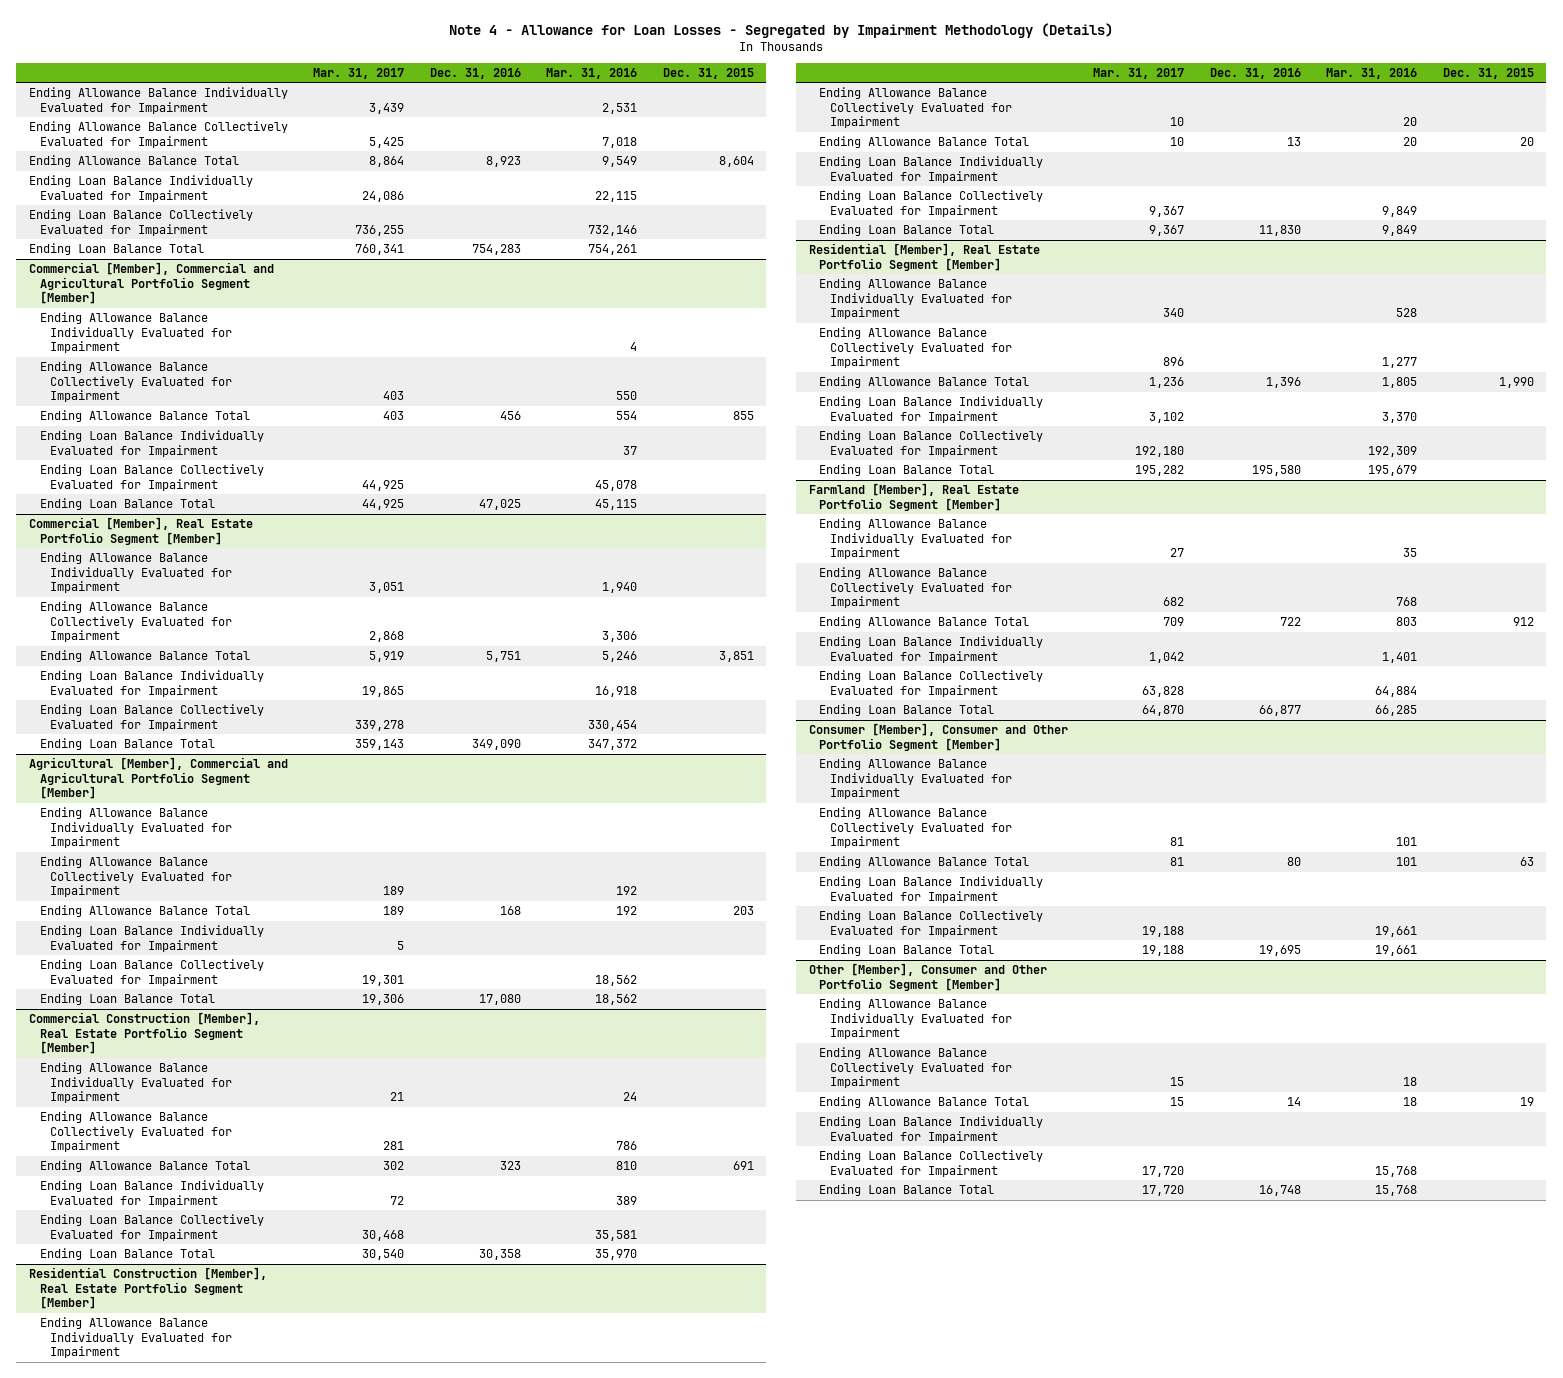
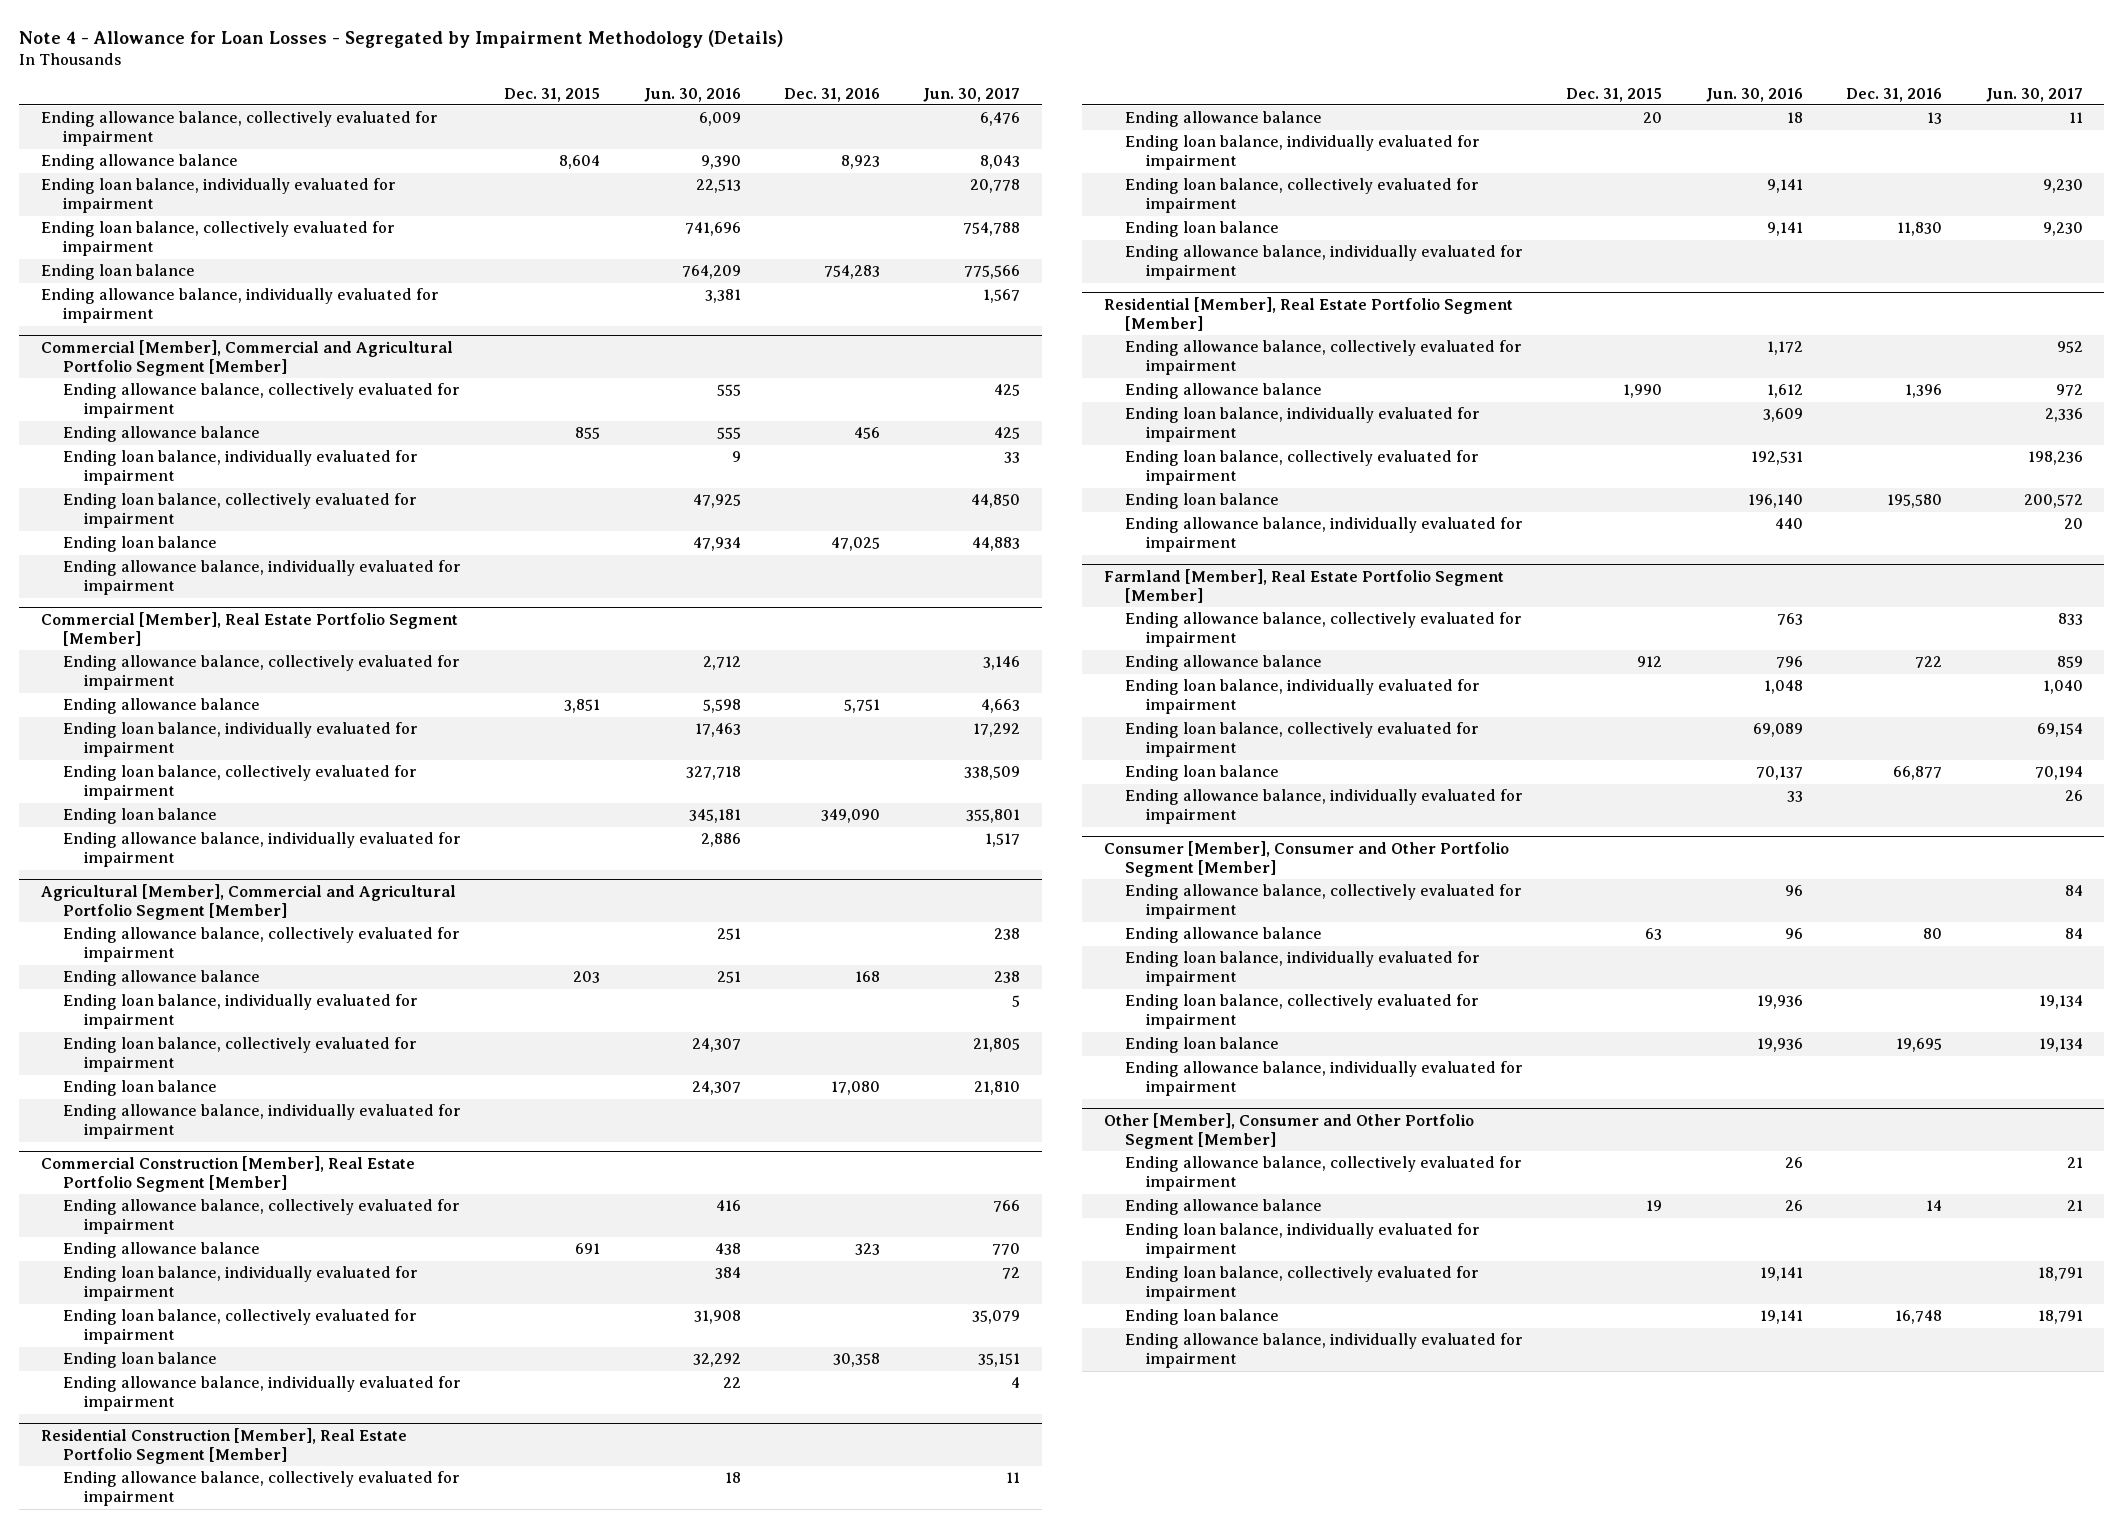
- | Mar. 31, 2017 | Dec. 31, 2016 | Mar. 31, 2016 | Dec. 31, 2015
+ | Dec. 31, 2015 | Jun. 30, 2016 | Dec. 31, 2016 | Jun. 30, 2017
- Ending Allowance Balance Individually Evaluated for Impairment | 3,439 | | 2,531 |
- Ending Allowance Balance Collectively Evaluated for Impairment | 5,425 | | 7,018 |
- Ending Allowance Balance Total | 8,864 | 8,923 | 9,549 | 8,604
- Ending Loan Balance Individually Evaluated for Impairment | 24,086 | | 22,115 |
- Ending Loan Balance Collectively Evaluated for Impairment | 736,255 | | 732,146 |
- Ending Loan Balance Total | 760,341 | 754,283 | 754,261 |
+ Ending allowance balance, collectively evaluated for impairment | | 6,009 | | 6,476
+ Ending allowance balance | 8,604 | 9,390 | 8,923 | 8,043
+ Ending loan balance, individually evaluated for impairment | | 22,513 | | 20,778
+ Ending loan balance, collectively evaluated for impairment | | 741,696 | | 754,788
+ Ending loan balance | | 764,209 | 754,283 | 775,566
+ Ending allowance balance, individually evaluated for impairment | | 3,381 | | 1,567
@ Commercial [Member], Commercial and Agricultural Portfolio Segment [Member]
- Ending Allowance Balance Individually Evaluated for Impairment | | | 4 |
- Ending Allowance Balance Collectively Evaluated for Impairment | 403 | | 550 |
- Ending Allowance Balance Total | 403 | 456 | 554 | 855
- Ending Loan Balance Individually Evaluated for Impairment | | | 37 |
- Ending Loan Balance Collectively Evaluated for Impairment | 44,925 | | 45,078 |
- Ending Loan Balance Total | 44,925 | 47,025 | 45,115 |
+ Ending allowance balance, collectively evaluated for impairment | | 555 | | 425
+ Ending allowance balance | 855 | 555 | 456 | 425
+ Ending loan balance, individually evaluated for impairment | | 9 | | 33
+ Ending loan balance, collectively evaluated for impairment | | 47,925 | | 44,850
+ Ending loan balance | | 47,934 | 47,025 | 44,883
+ Ending allowance balance, individually evaluated for impairment
@ Commercial [Member], Real Estate Portfolio Segment [Member]
- Ending Allowance Balance Individually Evaluated for Impairment | 3,051 | | 1,940 |
- Ending Allowance Balance Collectively Evaluated for Impairment | 2,868 | | 3,306 |
- Ending Allowance Balance Total | 5,919 | 5,751 | 5,246 | 3,851
- Ending Loan Balance Individually Evaluated for Impairment | 19,865 | | 16,918 |
- Ending Loan Balance Collectively Evaluated for Impairment | 339,278 | | 330,454 |
- Ending Loan Balance Total | 359,143 | 349,090 | 347,372 |
+ Ending allowance balance, collectively evaluated for impairment | | 2,712 | | 3,146
+ Ending allowance balance | 3,851 | 5,598 | 5,751 | 4,663
+ Ending loan balance, individually evaluated for impairment | | 17,463 | | 17,292
+ Ending loan balance, collectively evaluated for impairment | | 327,718 | | 338,509
+ Ending loan balance | | 345,181 | 349,090 | 355,801
+ Ending allowance balance, individually evaluated for impairment | | 2,886 | | 1,517
@ Agricultural [Member], Commercial and Agricultural Portfolio Segment [Member]
- Ending Allowance Balance Individually Evaluated for Impairment
- Ending Allowance Balance Collectively Evaluated for Impairment | 189 | | 192 |
- Ending Allowance Balance Total | 189 | 168 | 192 | 203
- Ending Loan Balance Individually Evaluated for Impairment | 5 | | |
- Ending Loan Balance Collectively Evaluated for Impairment | 19,301 | | 18,562 |
- Ending Loan Balance Total | 19,306 | 17,080 | 18,562 |
+ Ending allowance balance, collectively evaluated for impairment | | 251 | | 238
+ Ending allowance balance | 203 | 251 | 168 | 238
+ Ending loan balance, individually evaluated for impairment | | | | 5
+ Ending loan balance, collectively evaluated for impairment | | 24,307 | | 21,805
+ Ending loan balance | | 24,307 | 17,080 | 21,810
+ Ending allowance balance, individually evaluated for impairment
@ Commercial Construction [Member], Real Estate Portfolio Segment [Member]
- Ending Allowance Balance Individually Evaluated for Impairment | 21 | | 24 |
- Ending Allowance Balance Collectively Evaluated for Impairment | 281 | | 786 |
- Ending Allowance Balance Total | 302 | 323 | 810 | 691
- Ending Loan Balance Individually Evaluated for Impairment | 72 | | 389 |
- Ending Loan Balance Collectively Evaluated for Impairment | 30,468 | | 35,581 |
- Ending Loan Balance Total | 30,540 | 30,358 | 35,970 |
+ Ending allowance balance, collectively evaluated for impairment | | 416 | | 766
+ Ending allowance balance | 691 | 438 | 323 | 770
+ Ending loan balance, individually evaluated for impairment | | 384 | | 72
+ Ending loan balance, collectively evaluated for impairment | | 31,908 | | 35,079
+ Ending loan balance | | 32,292 | 30,358 | 35,151
+ Ending allowance balance, individually evaluated for impairment | | 22 | | 4
@ Residential Construction [Member], Real Estate Portfolio Segment [Member]
- Ending Allowance Balance Individually Evaluated for Impairment
- Ending Allowance Balance Collectively Evaluated for Impairment | 10 | | 20 |
- Ending Allowance Balance Total | 10 | 13 | 20 | 20
- Ending Loan Balance Individually Evaluated for Impairment
- Ending Loan Balance Collectively Evaluated for Impairment | 9,367 | | 9,849 |
- Ending Loan Balance Total | 9,367 | 11,830 | 9,849 |
+ Ending allowance balance, collectively evaluated for impairment | | 18 | | 11
+ Ending allowance balance | 20 | 18 | 13 | 11
+ Ending loan balance, individually evaluated for impairment
+ Ending loan balance, collectively evaluated for impairment | | 9,141 | | 9,230
+ Ending loan balance | | 9,141 | 11,830 | 9,230
+ Ending allowance balance, individually evaluated for impairment
@ Residential [Member], Real Estate Portfolio Segment [Member]
- Ending Allowance Balance Individually Evaluated for Impairment | 340 | | 528 |
- Ending Allowance Balance Collectively Evaluated for Impairment | 896 | | 1,277 |
- Ending Allowance Balance Total | 1,236 | 1,396 | 1,805 | 1,990
- Ending Loan Balance Individually Evaluated for Impairment | 3,102 | | 3,370 |
- Ending Loan Balance Collectively Evaluated for Impairment | 192,180 | | 192,309 |
- Ending Loan Balance Total | 195,282 | 195,580 | 195,679 |
+ Ending allowance balance, collectively evaluated for impairment | | 1,172 | | 952
+ Ending allowance balance | 1,990 | 1,612 | 1,396 | 972
+ Ending loan balance, individually evaluated for impairment | | 3,609 | | 2,336
+ Ending loan balance, collectively evaluated for impairment | | 192,531 | | 198,236
+ Ending loan balance | | 196,140 | 195,580 | 200,572
+ Ending allowance balance, individually evaluated for impairment | | 440 | | 20
@ Farmland [Member], Real Estate Portfolio Segment [Member]
- Ending Allowance Balance Individually Evaluated for Impairment | 27 | | 35 |
- Ending Allowance Balance Collectively Evaluated for Impairment | 682 | | 768 |
- Ending Allowance Balance Total | 709 | 722 | 803 | 912
- Ending Loan Balance Individually Evaluated for Impairment | 1,042 | | 1,401 |
- Ending Loan Balance Collectively Evaluated for Impairment | 63,828 | | 64,884 |
- Ending Loan Balance Total | 64,870 | 66,877 | 66,285 |
+ Ending allowance balance, collectively evaluated for impairment | | 763 | | 833
+ Ending allowance balance | 912 | 796 | 722 | 859
+ Ending loan balance, individually evaluated for impairment | | 1,048 | | 1,040
+ Ending loan balance, collectively evaluated for impairment | | 69,089 | | 69,154
+ Ending loan balance | | 70,137 | 66,877 | 70,194
+ Ending allowance balance, individually evaluated for impairment | | 33 | | 26
@ Consumer [Member], Consumer and Other Portfolio Segment [Member]
- Ending Allowance Balance Individually Evaluated for Impairment
- Ending Allowance Balance Collectively Evaluated for Impairment | 81 | | 101 |
- Ending Allowance Balance Total | 81 | 80 | 101 | 63
- Ending Loan Balance Individually Evaluated for Impairment
- Ending Loan Balance Collectively Evaluated for Impairment | 19,188 | | 19,661 |
- Ending Loan Balance Total | 19,188 | 19,695 | 19,661 |
+ Ending allowance balance, collectively evaluated for impairment | | 96 | | 84
+ Ending allowance balance | 63 | 96 | 80 | 84
+ Ending loan balance, individually evaluated for impairment
+ Ending loan balance, collectively evaluated for impairment | | 19,936 | | 19,134
+ Ending loan balance | | 19,936 | 19,695 | 19,134
+ Ending allowance balance, individually evaluated for impairment
@ Other [Member], Consumer and Other Portfolio Segment [Member]
- Ending Allowance Balance Individually Evaluated for Impairment
- Ending Allowance Balance Collectively Evaluated for Impairment | 15 | | 18 |
- Ending Allowance Balance Total | 15 | 14 | 18 | 19
- Ending Loan Balance Individually Evaluated for Impairment
- Ending Loan Balance Collectively Evaluated for Impairment | 17,720 | | 15,768 |
- Ending Loan Balance Total | 17,720 | 16,748 | 15,768 |
+ Ending allowance balance, collectively evaluated for impairment | | 26 | | 21
+ Ending allowance balance | 19 | 26 | 14 | 21
+ Ending loan balance, individually evaluated for impairment
+ Ending loan balance, collectively evaluated for impairment | | 19,141 | | 18,791
+ Ending loan balance | | 19,141 | 16,748 | 18,791
+ Ending allowance balance, individually evaluated for impairment

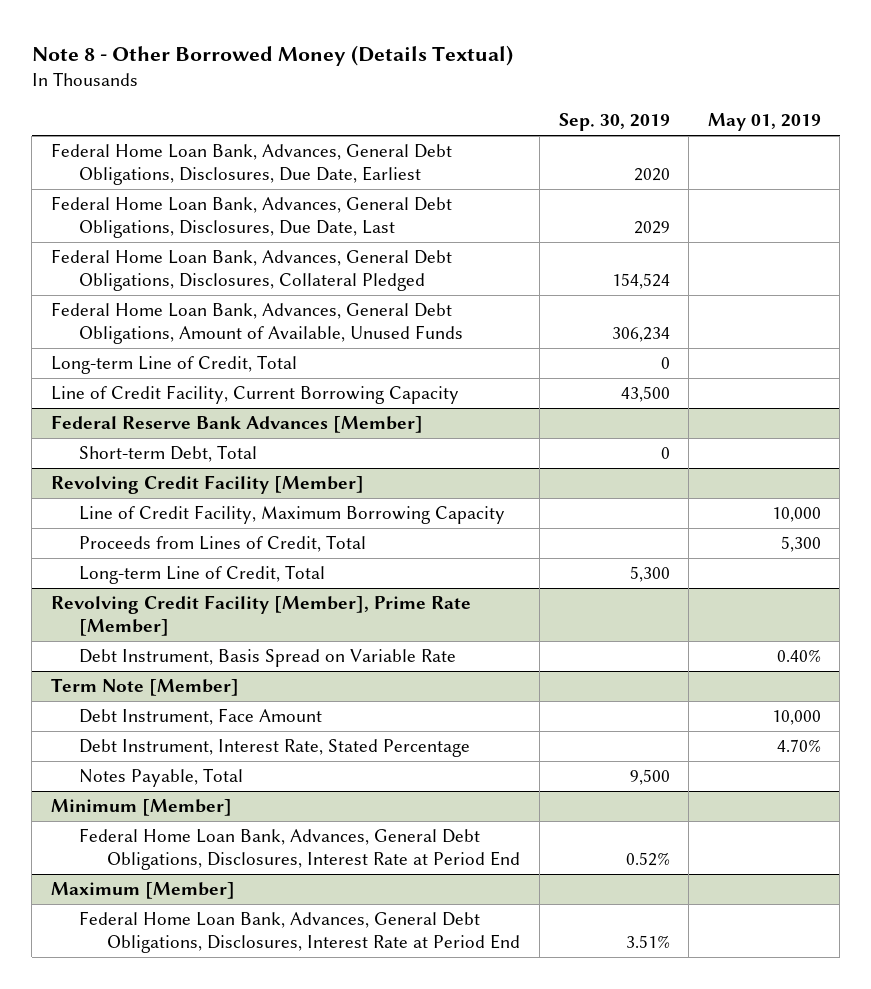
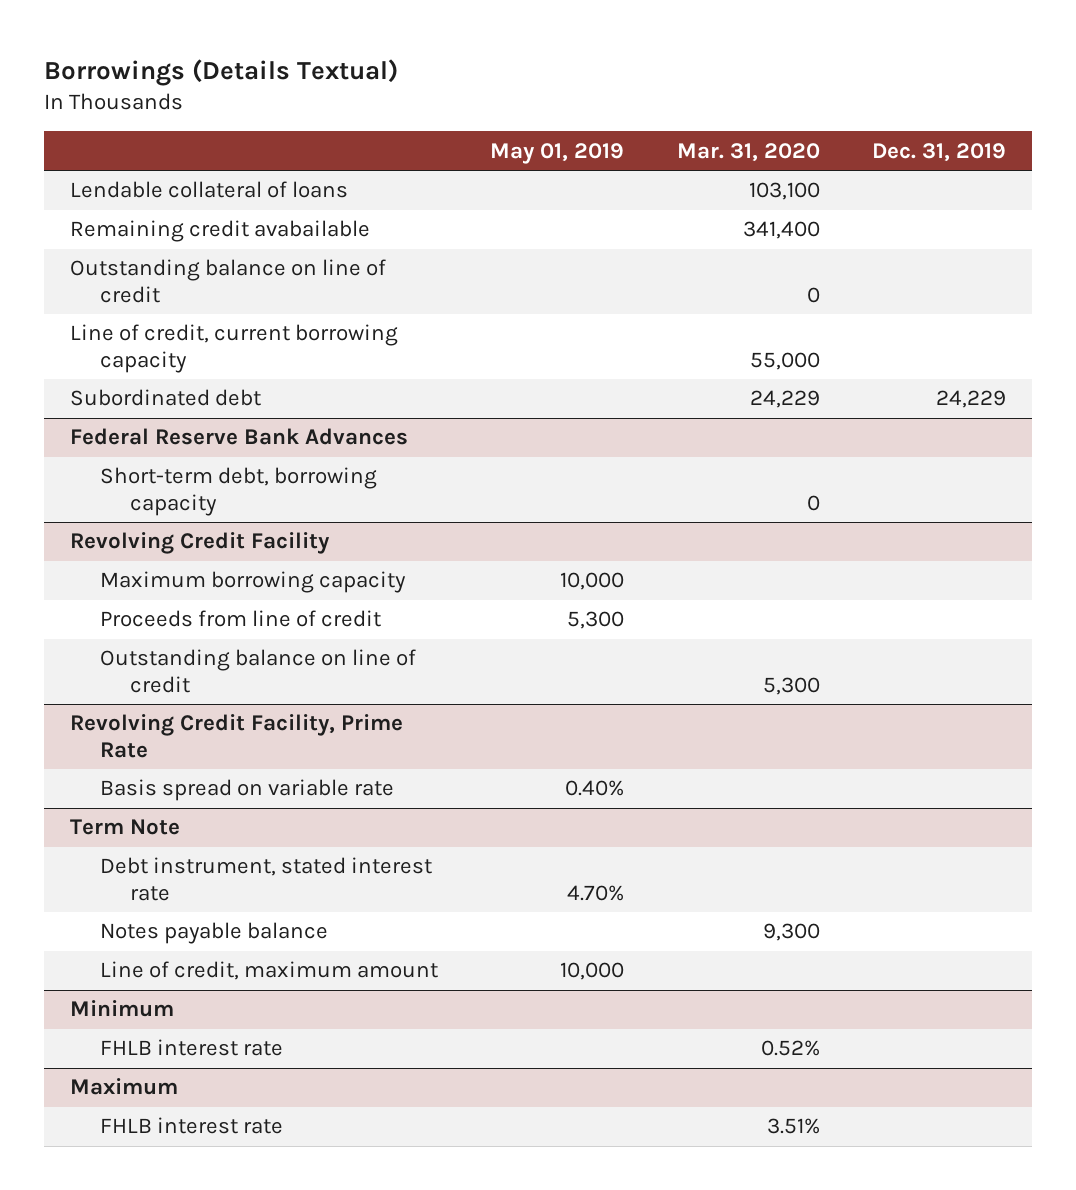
- Note 8 - Other Borrowed Money (Details Textual)
+ Borrowings (Details Textual)
- | Sep. 30, 2019 | May 01, 2019
+ | May 01, 2019 | Mar. 31, 2020 | Dec. 31, 2019
- Federal Home Loan Bank, Advances, General Debt Obligations, Disclosures, Due Date, Earliest | 2020 |
- Federal Home Loan Bank, Advances, General Debt Obligations, Disclosures, Due Date, Last | 2029 |
- Federal Home Loan Bank, Advances, General Debt Obligations, Disclosures, Collateral Pledged | 154,524 |
- Federal Home Loan Bank, Advances, General Debt Obligations, Amount of Available, Unused Funds | 306,234 |
- Long-term Line of Credit, Total | 0 |
- Line of Credit Facility, Current Borrowing Capacity | 43,500 |
- Federal Reserve Bank Advances [Member]
- Short-term Debt, Total | 0 |
- Revolving Credit Facility [Member]
- Line of Credit Facility, Maximum Borrowing Capacity | | 10,000
- Proceeds from Lines of Credit, Total | | 5,300
- Long-term Line of Credit, Total | 5,300 |
- Revolving Credit Facility [Member], Prime Rate [Member]
- Debt Instrument, Basis Spread on Variable Rate | | 0.40%
- Term Note [Member]
- Debt Instrument, Face Amount | | 10,000
- Debt Instrument, Interest Rate, Stated Percentage | | 4.70%
- Notes Payable, Total | 9,500 |
- Minimum [Member]
- Federal Home Loan Bank, Advances, General Debt Obligations, Disclosures, Interest Rate at Period End | 0.52% |
- Maximum [Member]
- Federal Home Loan Bank, Advances, General Debt Obligations, Disclosures, Interest Rate at Period End | 3.51% |
+ Lendable collateral of loans | | 103,100 |
+ Remaining credit avabailable | | 341,400 |
+ Outstanding balance on line of credit | | 0 |
+ Line of credit, current borrowing capacity | | 55,000 |
+ Subordinated debt | | 24,229 | 24,229
+ Federal Reserve Bank Advances
+ Short-term debt, borrowing capacity | | 0 |
+ Revolving Credit Facility
+ Maximum borrowing capacity | 10,000 | |
+ Proceeds from line of credit | 5,300 | |
+ Outstanding balance on line of credit | | 5,300 |
+ Revolving Credit Facility, Prime Rate
+ Basis spread on variable rate | 0.40% | |
+ Term Note
+ Debt instrument, stated interest rate | 4.70% | |
+ Notes payable balance | | 9,300 |
+ Line of credit, maximum amount | 10,000 | |
+ Minimum
+ FHLB interest rate | | 0.52% |
+ Maximum
+ FHLB interest rate | | 3.51% |

